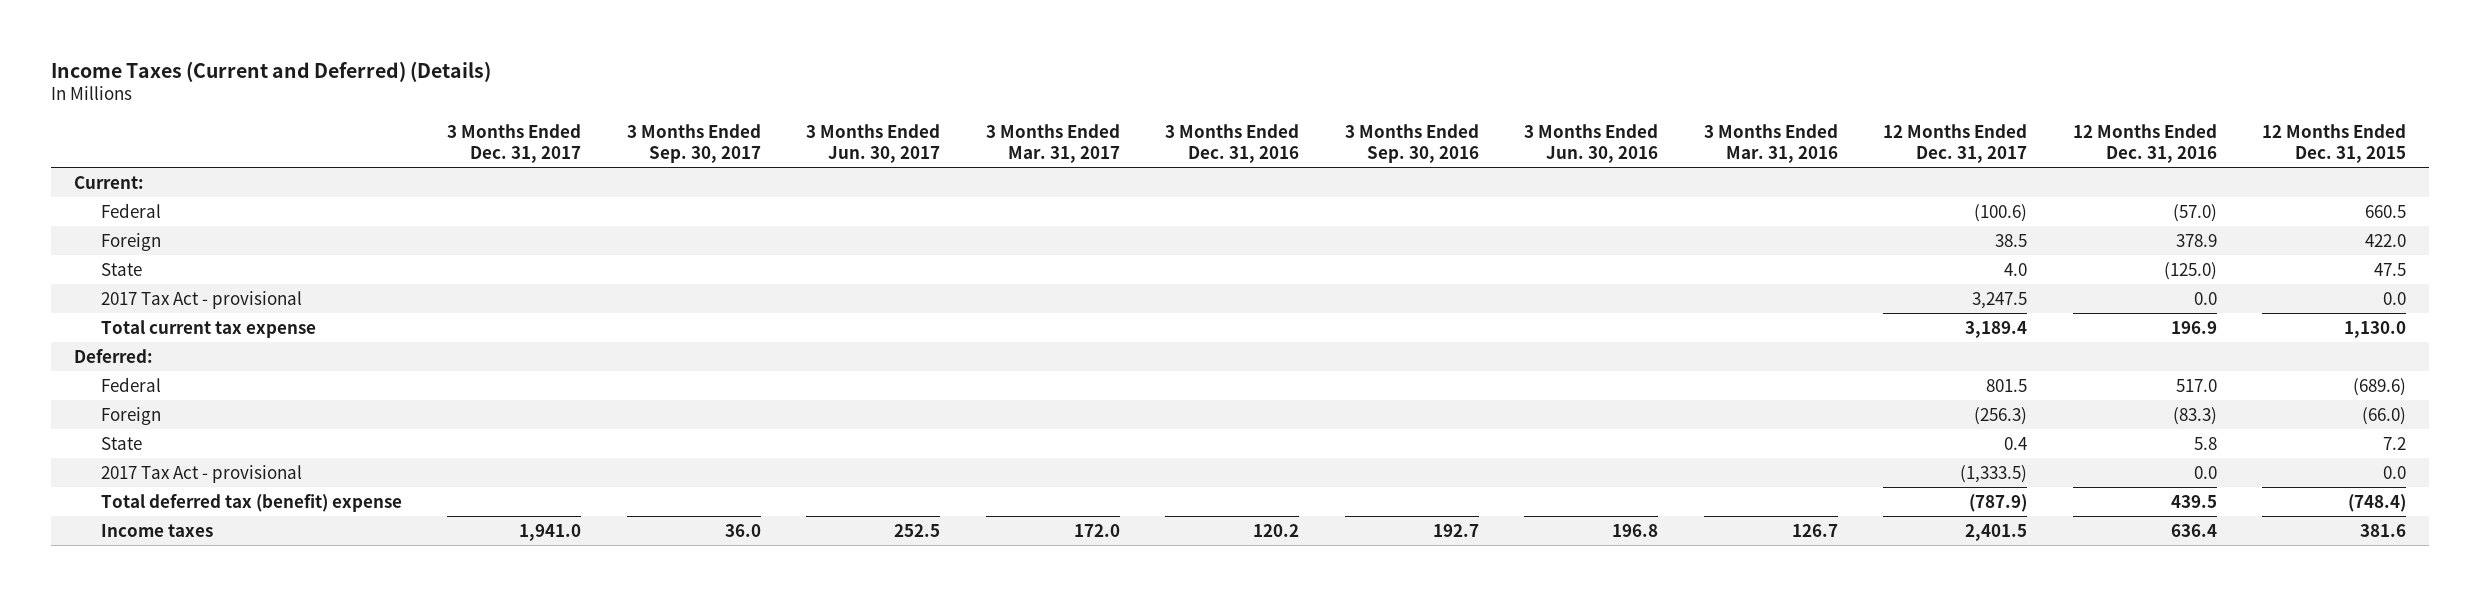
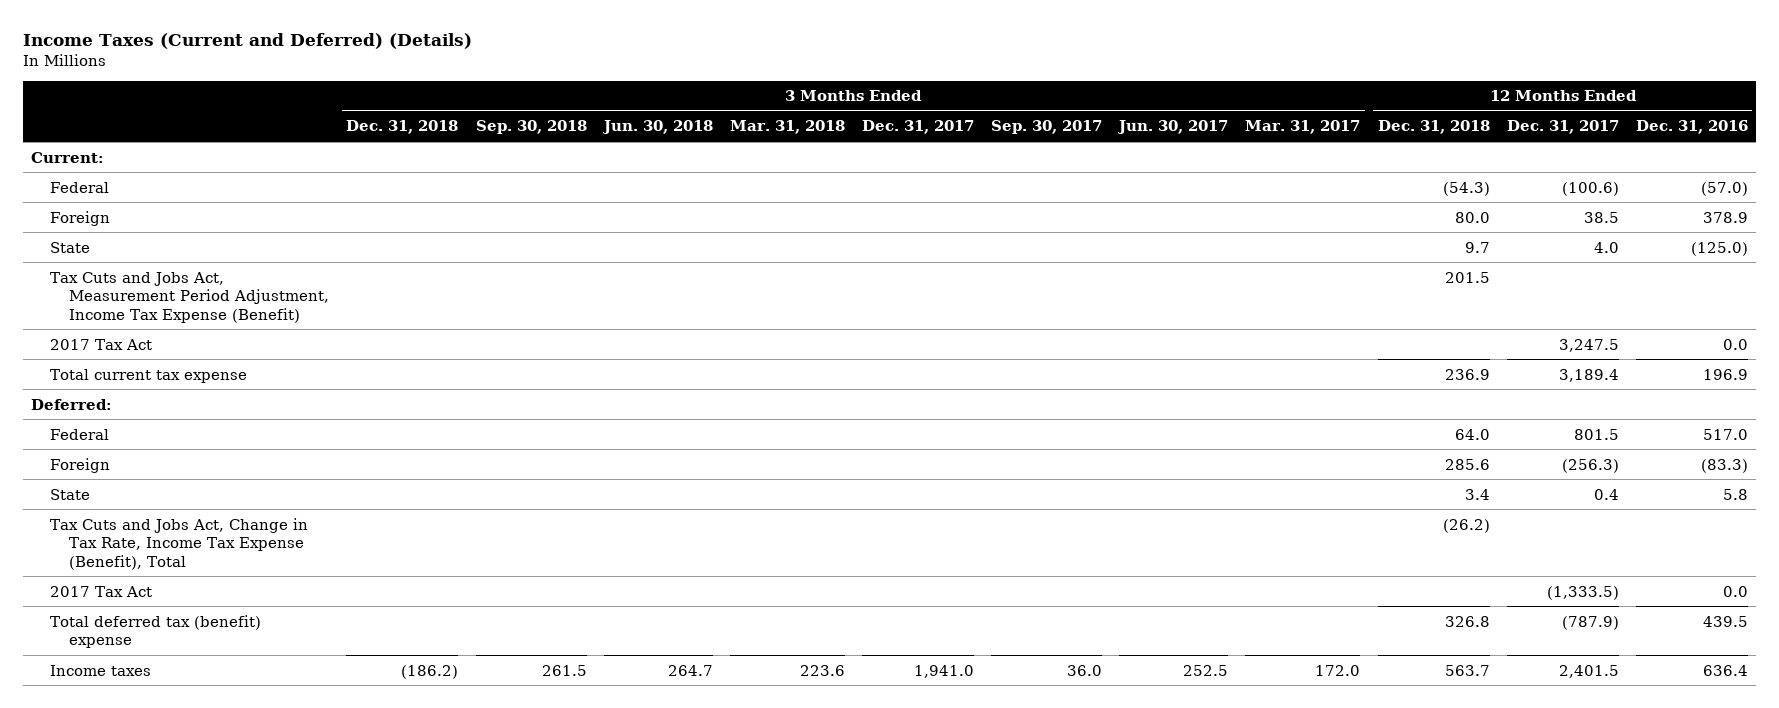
- | 3 Months Ended Dec. 31, 2017 | 3 Months Ended Sep. 30, 2017 | 3 Months Ended Jun. 30, 2017 | 3 Months Ended Mar. 31, 2017 | 3 Months Ended Dec. 31, 2016 | 3 Months Ended Sep. 30, 2016 | 3 Months Ended Jun. 30, 2016 | 3 Months Ended Mar. 31, 2016 | 12 Months Ended Dec. 31, 2017 | 12 Months Ended Dec. 31, 2016 | 12 Months Ended Dec. 31, 2015
+ | 3 Months Ended Dec. 31, 2018 | 3 Months Ended Sep. 30, 2018 | 3 Months Ended Jun. 30, 2018 | 3 Months Ended Mar. 31, 2018 | 3 Months Ended Dec. 31, 2017 | 3 Months Ended Sep. 30, 2017 | 3 Months Ended Jun. 30, 2017 | 3 Months Ended Mar. 31, 2017 | 12 Months Ended Dec. 31, 2018 | 12 Months Ended Dec. 31, 2017 | 12 Months Ended Dec. 31, 2016
- 2017 Tax Act - provisional | | | | | | | | | 3,247.5 | 0.0 | 0.0
+ Tax Cuts and Jobs Act, Measurement Period Adjustment, Income Tax Expense (Benefit) | | | | | | | | | 201.5 | |
+ 2017 Tax Act | | | | | | | | | | 3,247.5 | 0.0
- 2017 Tax Act - provisional | | | | | | | | | (1,333.5) | 0.0 | 0.0
+ Tax Cuts and Jobs Act, Change in Tax Rate, Income Tax Expense (Benefit), Total | | | | | | | | | (26.2) | |
+ 2017 Tax Act | | | | | | | | | | (1,333.5) | 0.0

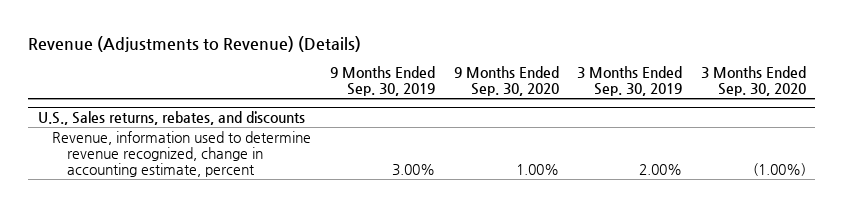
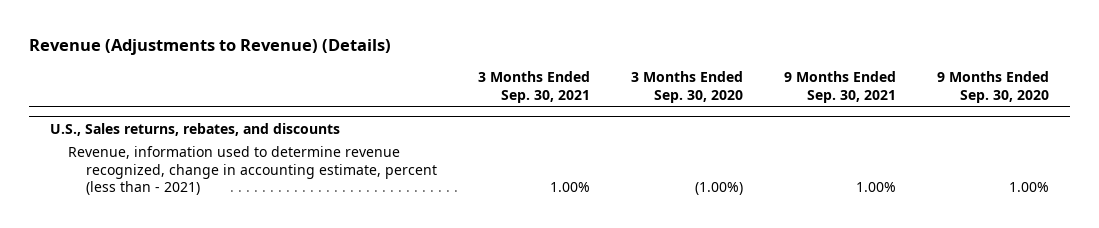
- | 9 Months Ended Sep. 30, 2019 | 9 Months Ended Sep. 30, 2020 | 3 Months Ended Sep. 30, 2019 | 3 Months Ended Sep. 30, 2020
+ | 3 Months Ended Sep. 30, 2021 | 3 Months Ended Sep. 30, 2020 | 9 Months Ended Sep. 30, 2021 | 9 Months Ended Sep. 30, 2020
@ U.S., Sales returns, rebates, and discounts
- Revenue, information used to determine revenue recognized, change in accounting estimate, percent | 3.00% | 1.00% | 2.00% | (1.00%)
+ Revenue, information used to determine revenue recognized, change in accounting estimate, percent (less than - 2021) | 1.00% | (1.00%) | 1.00% | 1.00%

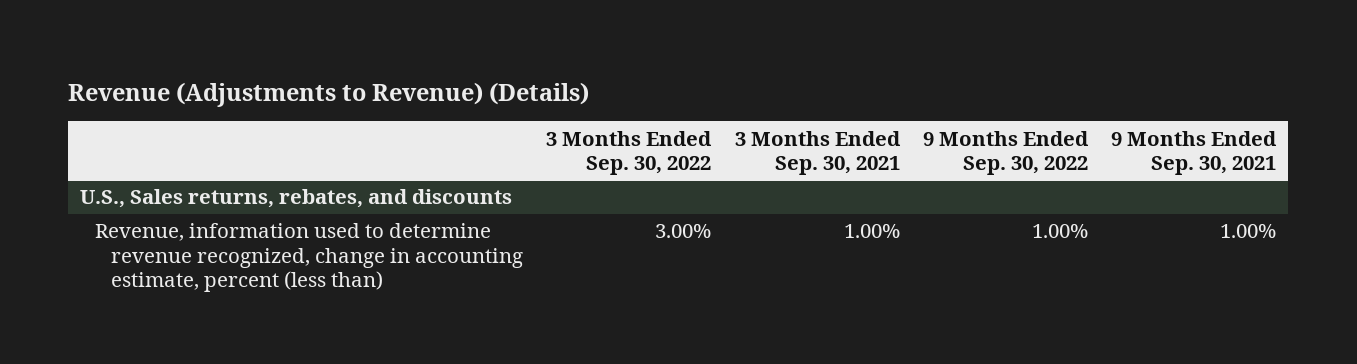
- | 3 Months Ended Sep. 30, 2021 | 3 Months Ended Sep. 30, 2020 | 9 Months Ended Sep. 30, 2021 | 9 Months Ended Sep. 30, 2020
+ | 3 Months Ended Sep. 30, 2022 | 3 Months Ended Sep. 30, 2021 | 9 Months Ended Sep. 30, 2022 | 9 Months Ended Sep. 30, 2021
@ U.S., Sales returns, rebates, and discounts
- Revenue, information used to determine revenue recognized, change in accounting estimate, percent (less than - 2021) | 1.00% | (1.00%) | 1.00% | 1.00%
+ Revenue, information used to determine revenue recognized, change in accounting estimate, percent (less than) | 3.00% | 1.00% | 1.00% | 1.00%

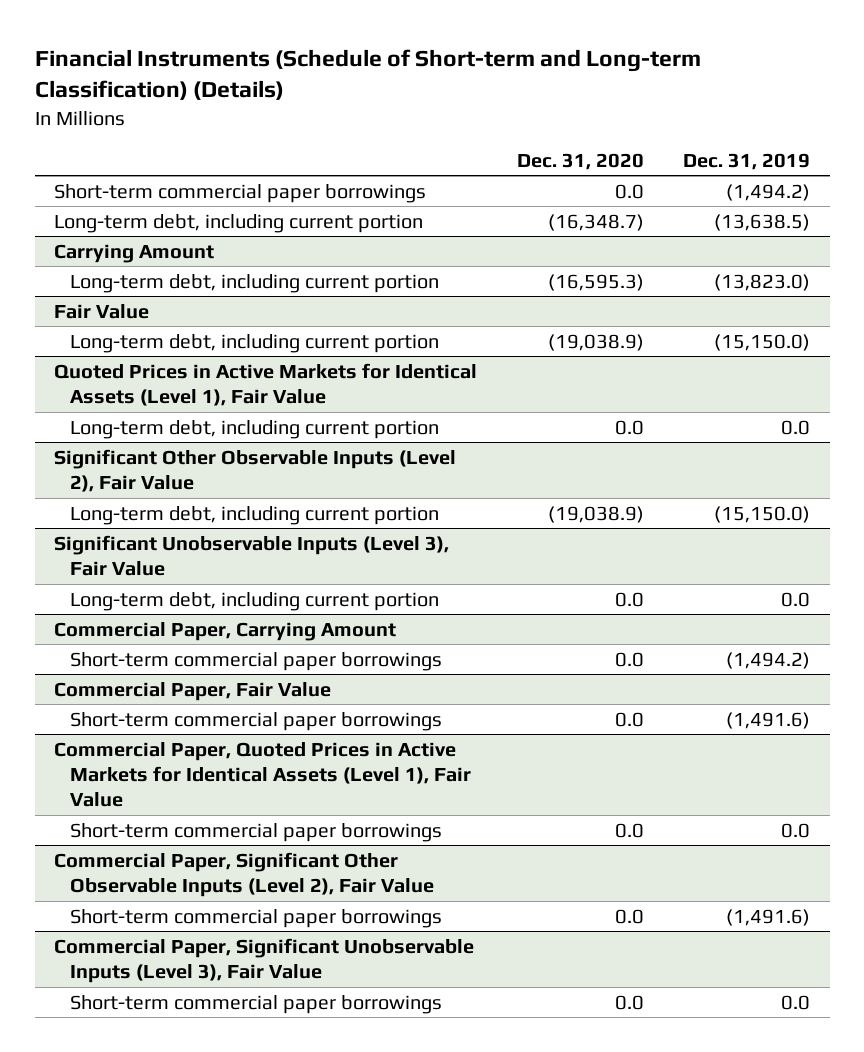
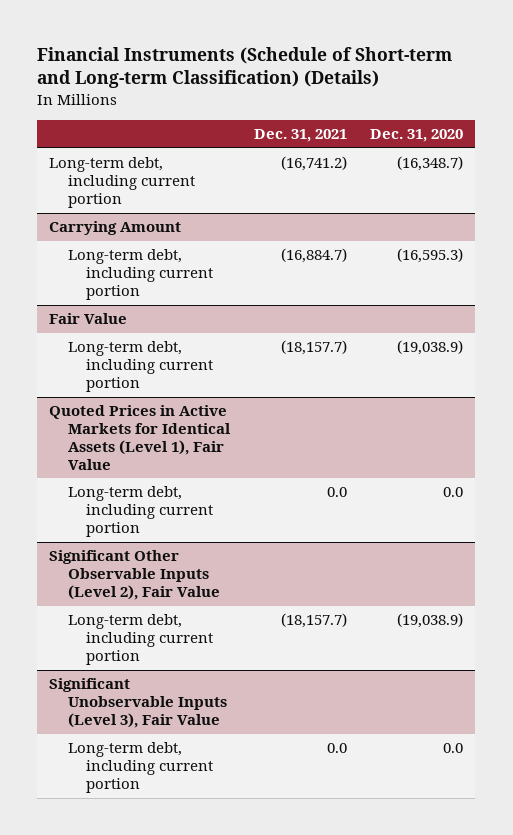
- | Dec. 31, 2020 | Dec. 31, 2019
+ | Dec. 31, 2021 | Dec. 31, 2020
- Short-term commercial paper borrowings | 0.0 | (1,494.2)
- Commercial Paper, Carrying Amount
- Short-term commercial paper borrowings | 0.0 | (1,494.2)
- Commercial Paper, Fair Value
- Short-term commercial paper borrowings | 0.0 | (1,491.6)
- Commercial Paper, Quoted Prices in Active Markets for Identical Assets (Level 1), Fair Value
- Short-term commercial paper borrowings | 0.0 | 0.0
- Commercial Paper, Significant Other Observable Inputs (Level 2), Fair Value
- Short-term commercial paper borrowings | 0.0 | (1,491.6)
- Commercial Paper, Significant Unobservable Inputs (Level 3), Fair Value
- Short-term commercial paper borrowings | 0.0 | 0.0

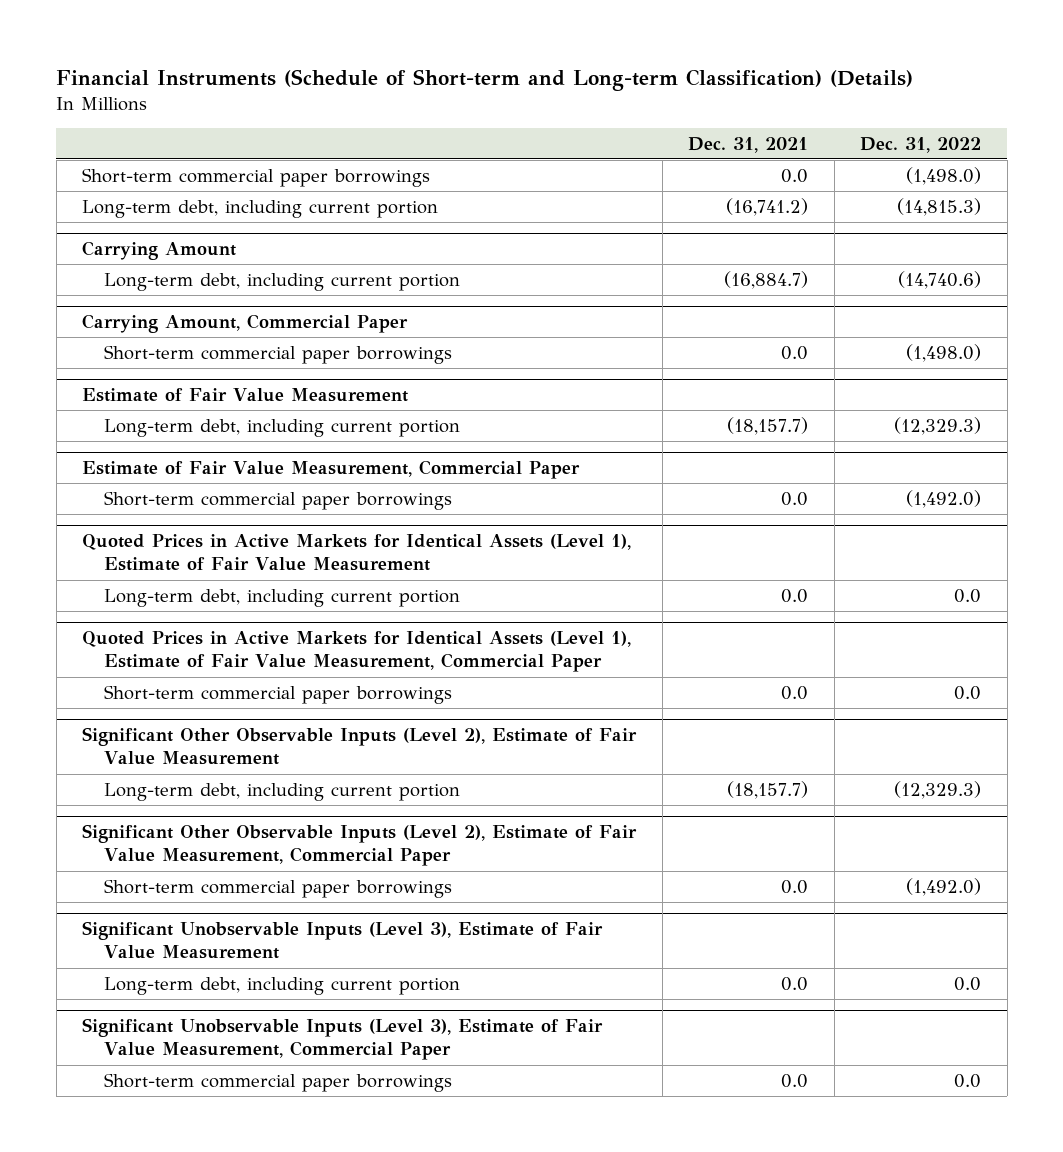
- | Dec. 31, 2021 | Dec. 31, 2020
+ | Dec. 31, 2021 | Dec. 31, 2022
+ Short-term commercial paper borrowings | 0.0 | (1,498.0)
- Fair Value
+ Carrying Amount, Commercial Paper
+ Short-term commercial paper borrowings | 0.0 | (1,498.0)
+ Estimate of Fair Value Measurement
- Quoted Prices in Active Markets for Identical Assets (Level 1), Fair Value
+ Estimate of Fair Value Measurement, Commercial Paper
+ Short-term commercial paper borrowings | 0.0 | (1,492.0)
+ Quoted Prices in Active Markets for Identical Assets (Level 1), Estimate of Fair Value Measurement
- Significant Other Observable Inputs (Level 2), Fair Value
+ Quoted Prices in Active Markets for Identical Assets (Level 1), Estimate of Fair Value Measurement, Commercial Paper
+ Short-term commercial paper borrowings | 0.0 | 0.0
+ Significant Other Observable Inputs (Level 2), Estimate of Fair Value Measurement
- Significant Unobservable Inputs (Level 3), Fair Value
+ Significant Other Observable Inputs (Level 2), Estimate of Fair Value Measurement, Commercial Paper
+ Short-term commercial paper borrowings | 0.0 | (1,492.0)
+ Significant Unobservable Inputs (Level 3), Estimate of Fair Value Measurement
+ Significant Unobservable Inputs (Level 3), Estimate of Fair Value Measurement, Commercial Paper
+ Short-term commercial paper borrowings | 0.0 | 0.0

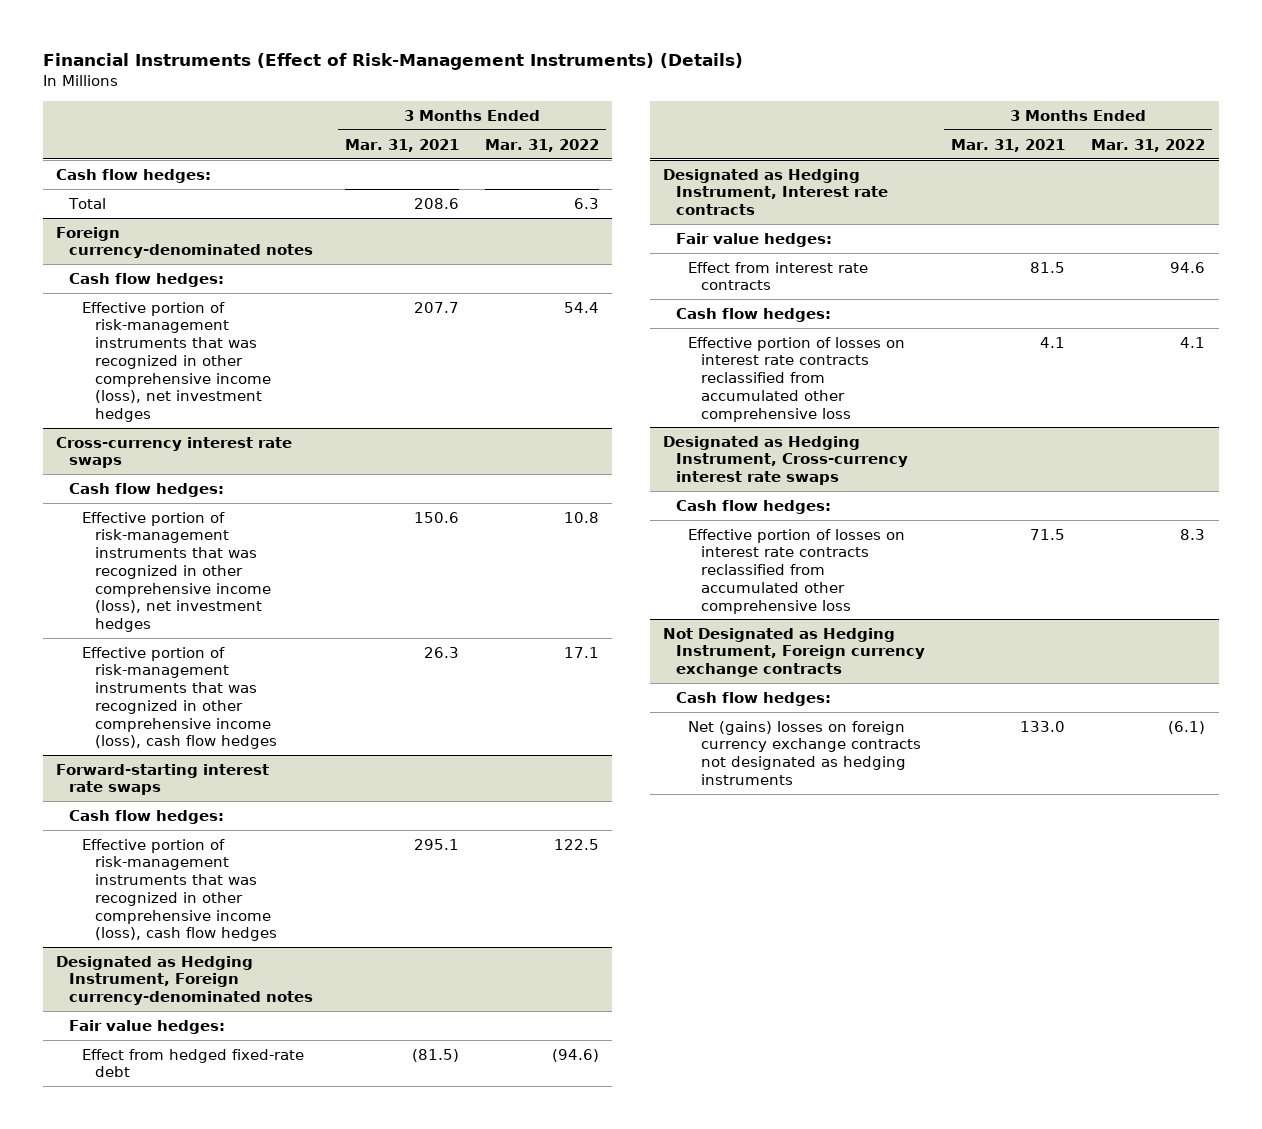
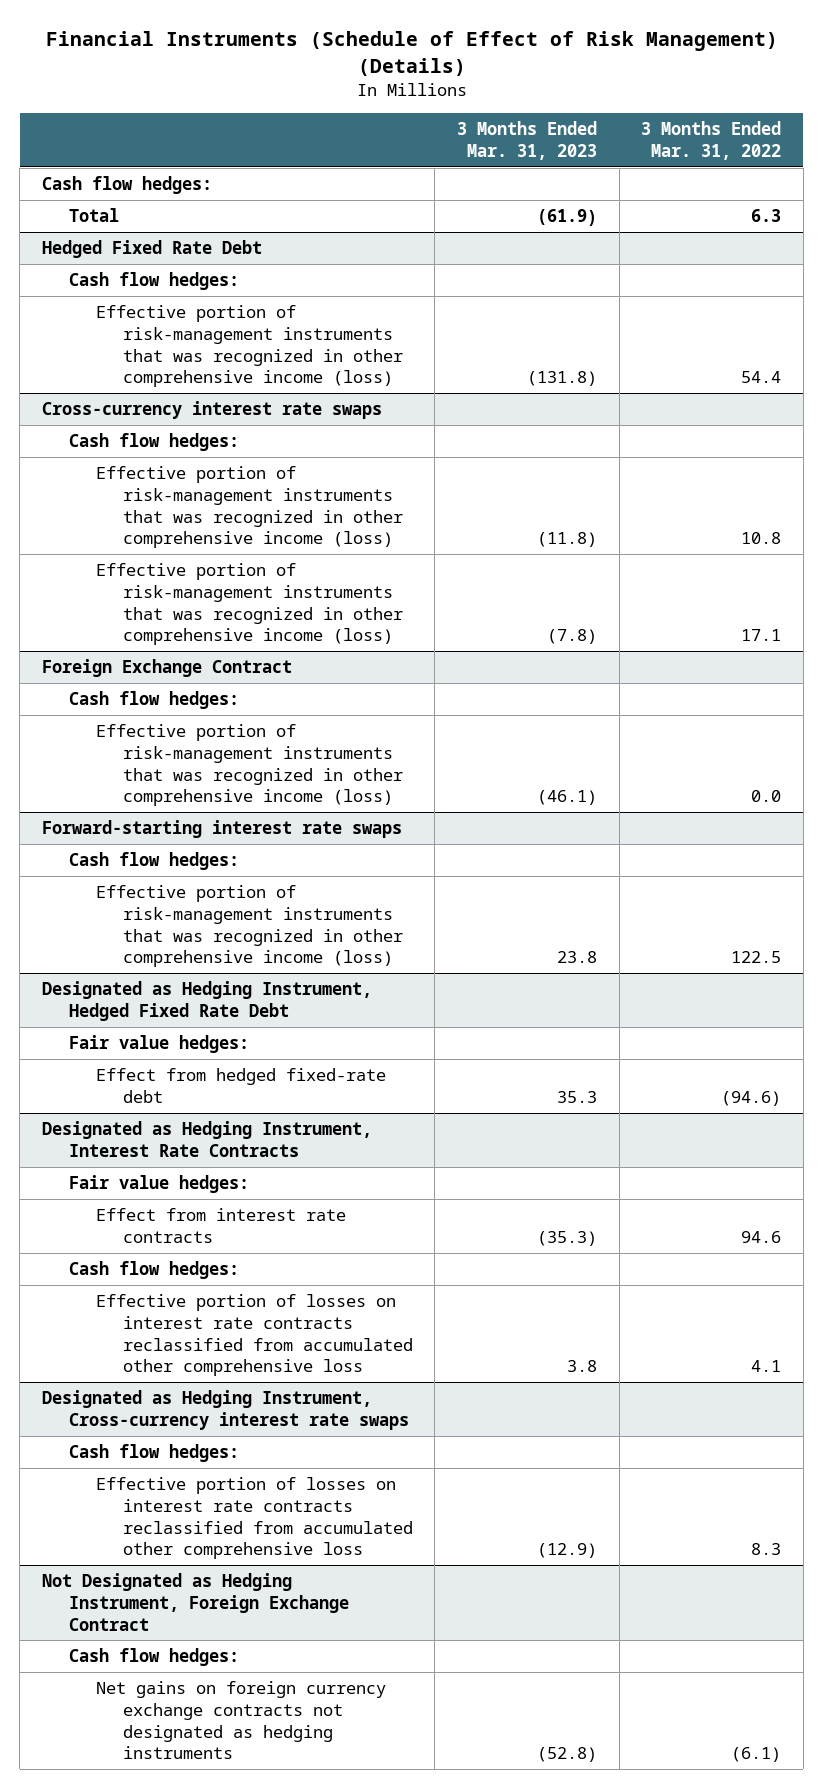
- Financial Instruments (Effect of Risk-Management Instruments) (Details)
+ Financial Instruments (Schedule of Effect of Risk Management) (Details)
- | 3 Months Ended Mar. 31, 2021 | 3 Months Ended Mar. 31, 2022
+ | 3 Months Ended Mar. 31, 2023 | 3 Months Ended Mar. 31, 2022
- Foreign currency-denominated notes
+ Hedged Fixed Rate Debt
- Effective portion of risk-management instruments that was recognized in other comprehensive income (loss), net investment hedges | 207.7 | 54.4
+ Effective portion of risk-management instruments that was recognized in other comprehensive income (loss) | (131.8) | 54.4
@ Cross-currency interest rate swaps
- Effective portion of risk-management instruments that was recognized in other comprehensive income (loss), net investment hedges | 150.6 | 10.8
- Effective portion of risk-management instruments that was recognized in other comprehensive income (loss), cash flow hedges | 26.3 | 17.1
+ Effective portion of risk-management instruments that was recognized in other comprehensive income (loss) | (11.8) | 10.8
+ Effective portion of risk-management instruments that was recognized in other comprehensive income (loss) | (7.8) | 17.1
+ Foreign Exchange Contract
+ Cash flow hedges:
+ Effective portion of risk-management instruments that was recognized in other comprehensive income (loss) | (46.1) | 0.0
@ Forward-starting interest rate swaps
- Effective portion of risk-management instruments that was recognized in other comprehensive income (loss), cash flow hedges | 295.1 | 122.5
- Designated as Hedging Instrument, Foreign currency-denominated notes
@ Forward-starting interest rate swaps
+ Effective portion of risk-management instruments that was recognized in other comprehensive income (loss) | 23.8 | 122.5
+ Designated as Hedging Instrument, Hedged Fixed Rate Debt
- Designated as Hedging Instrument, Interest rate contracts
+ Designated as Hedging Instrument, Interest Rate Contracts
- Not Designated as Hedging Instrument, Foreign currency exchange contracts
+ Not Designated as Hedging Instrument, Foreign Exchange Contract
- Net (gains) losses on foreign currency exchange contracts not designated as hedging instruments | 133.0 | (6.1)
+ Net gains on foreign currency exchange contracts not designated as hedging instruments | (52.8) | (6.1)

